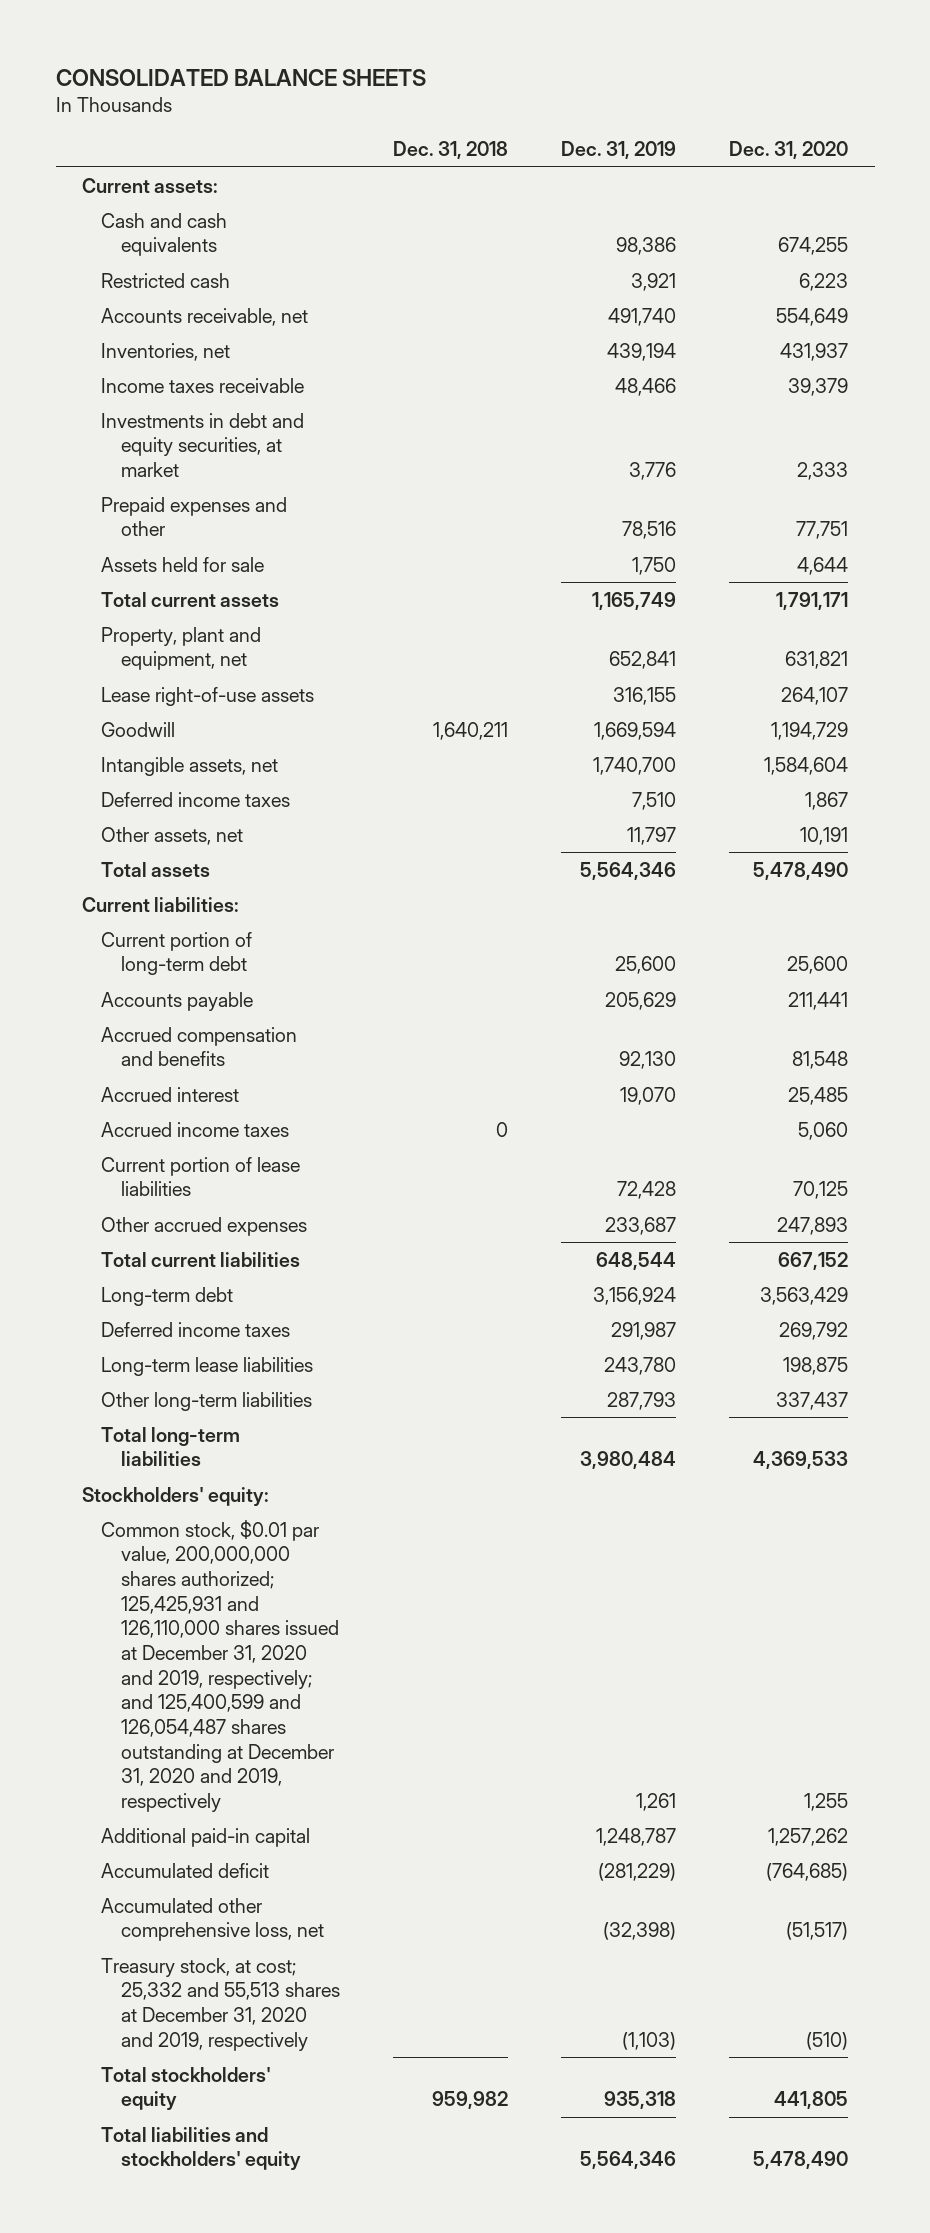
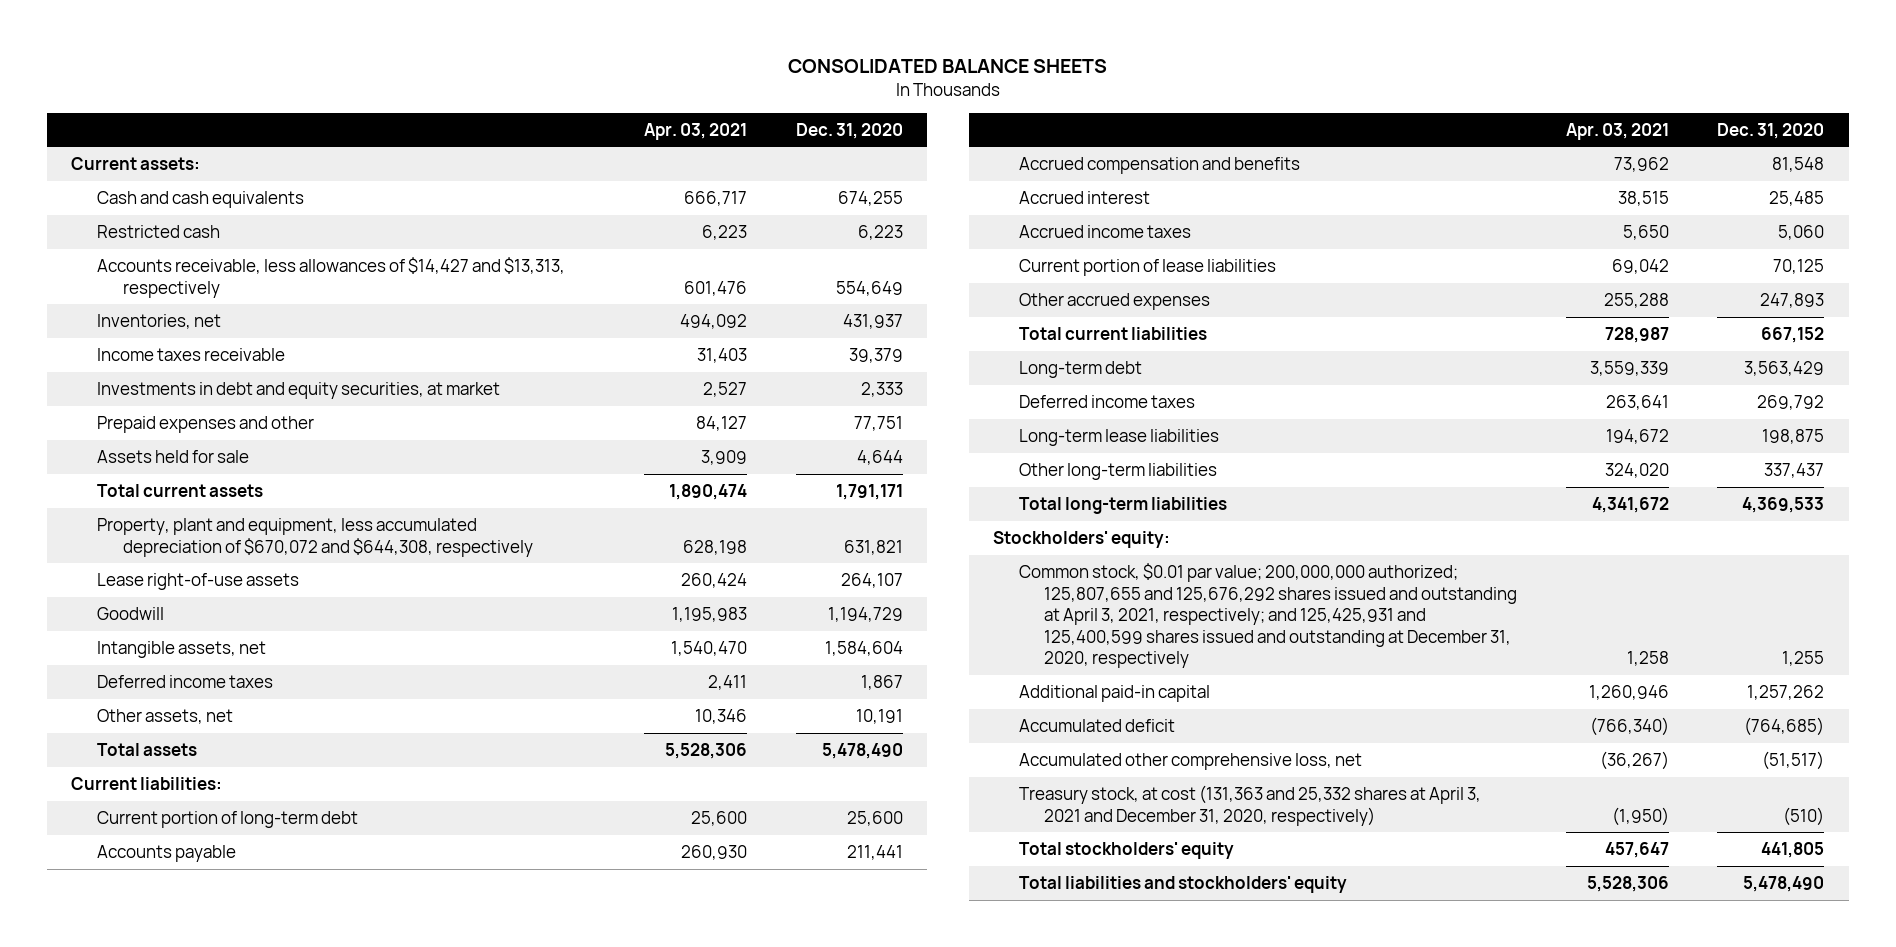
- | Dec. 31, 2018 | Dec. 31, 2019 | Dec. 31, 2020
+ | Apr. 03, 2021 | Dec. 31, 2020
- Accounts receivable, net | | 491,740 | 554,649
+ Accounts receivable, less allowances of $14,427 and $13,313, respectively | 601,476 | 554,649
- Property, plant and equipment, net | | 652,841 | 631,821
+ Property, plant and equipment, less accumulated depreciation of $670,072 and $644,308, respectively | 628,198 | 631,821
- Common stock, $0.01 par value, 200,000,000 shares authorized; 125,425,931 and 126,110,000 shares issued at December 31, 2020 and 2019, respectively; and 125,400,599 and 126,054,487 shares outstanding at December 31, 2020 and 2019, respectively | | 1,261 | 1,255
+ Common stock, $0.01 par value; 200,000,000 authorized; 125,807,655 and 125,676,292 shares issued and outstanding at April 3, 2021, respectively; and 125,425,931 and 125,400,599 shares issued and outstanding at December 31, 2020, respectively | 1,258 | 1,255
- Treasury stock, at cost; 25,332 and 55,513 shares at December 31, 2020 and 2019, respectively | | (1,103) | (510)
+ Treasury stock, at cost (131,363 and 25,332 shares at April 3, 2021 and December 31, 2020, respectively) | (1,950) | (510)

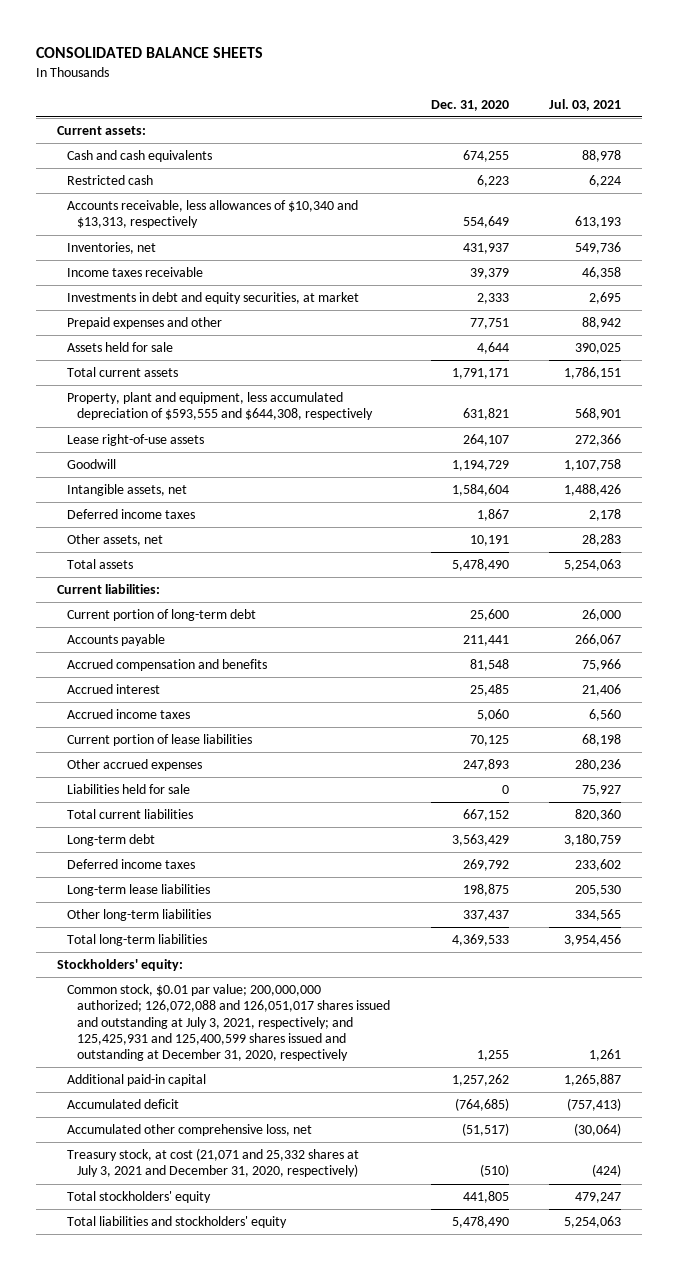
- | Apr. 03, 2021 | Dec. 31, 2020
+ | Dec. 31, 2020 | Jul. 03, 2021
- Accounts receivable, less allowances of $14,427 and $13,313, respectively | 601,476 | 554,649
+ Accounts receivable, less allowances of $10,340 and $13,313, respectively | 554,649 | 613,193
- Property, plant and equipment, less accumulated depreciation of $670,072 and $644,308, respectively | 628,198 | 631,821
+ Property, plant and equipment, less accumulated depreciation of $593,555 and $644,308, respectively | 631,821 | 568,901
+ Liabilities held for sale | 0 | 75,927
- Common stock, $0.01 par value; 200,000,000 authorized; 125,807,655 and 125,676,292 shares issued and outstanding at April 3, 2021, respectively; and 125,425,931 and 125,400,599 shares issued and outstanding at December 31, 2020, respectively | 1,258 | 1,255
+ Common stock, $0.01 par value; 200,000,000 authorized; 126,072,088 and 126,051,017 shares issued and outstanding at July 3, 2021, respectively; and 125,425,931 and 125,400,599 shares issued and outstanding at December 31, 2020, respectively | 1,255 | 1,261
- Treasury stock, at cost (131,363 and 25,332 shares at April 3, 2021 and December 31, 2020, respectively) | (1,950) | (510)
+ Treasury stock, at cost (21,071 and 25,332 shares at July 3, 2021 and December 31, 2020, respectively) | (510) | (424)

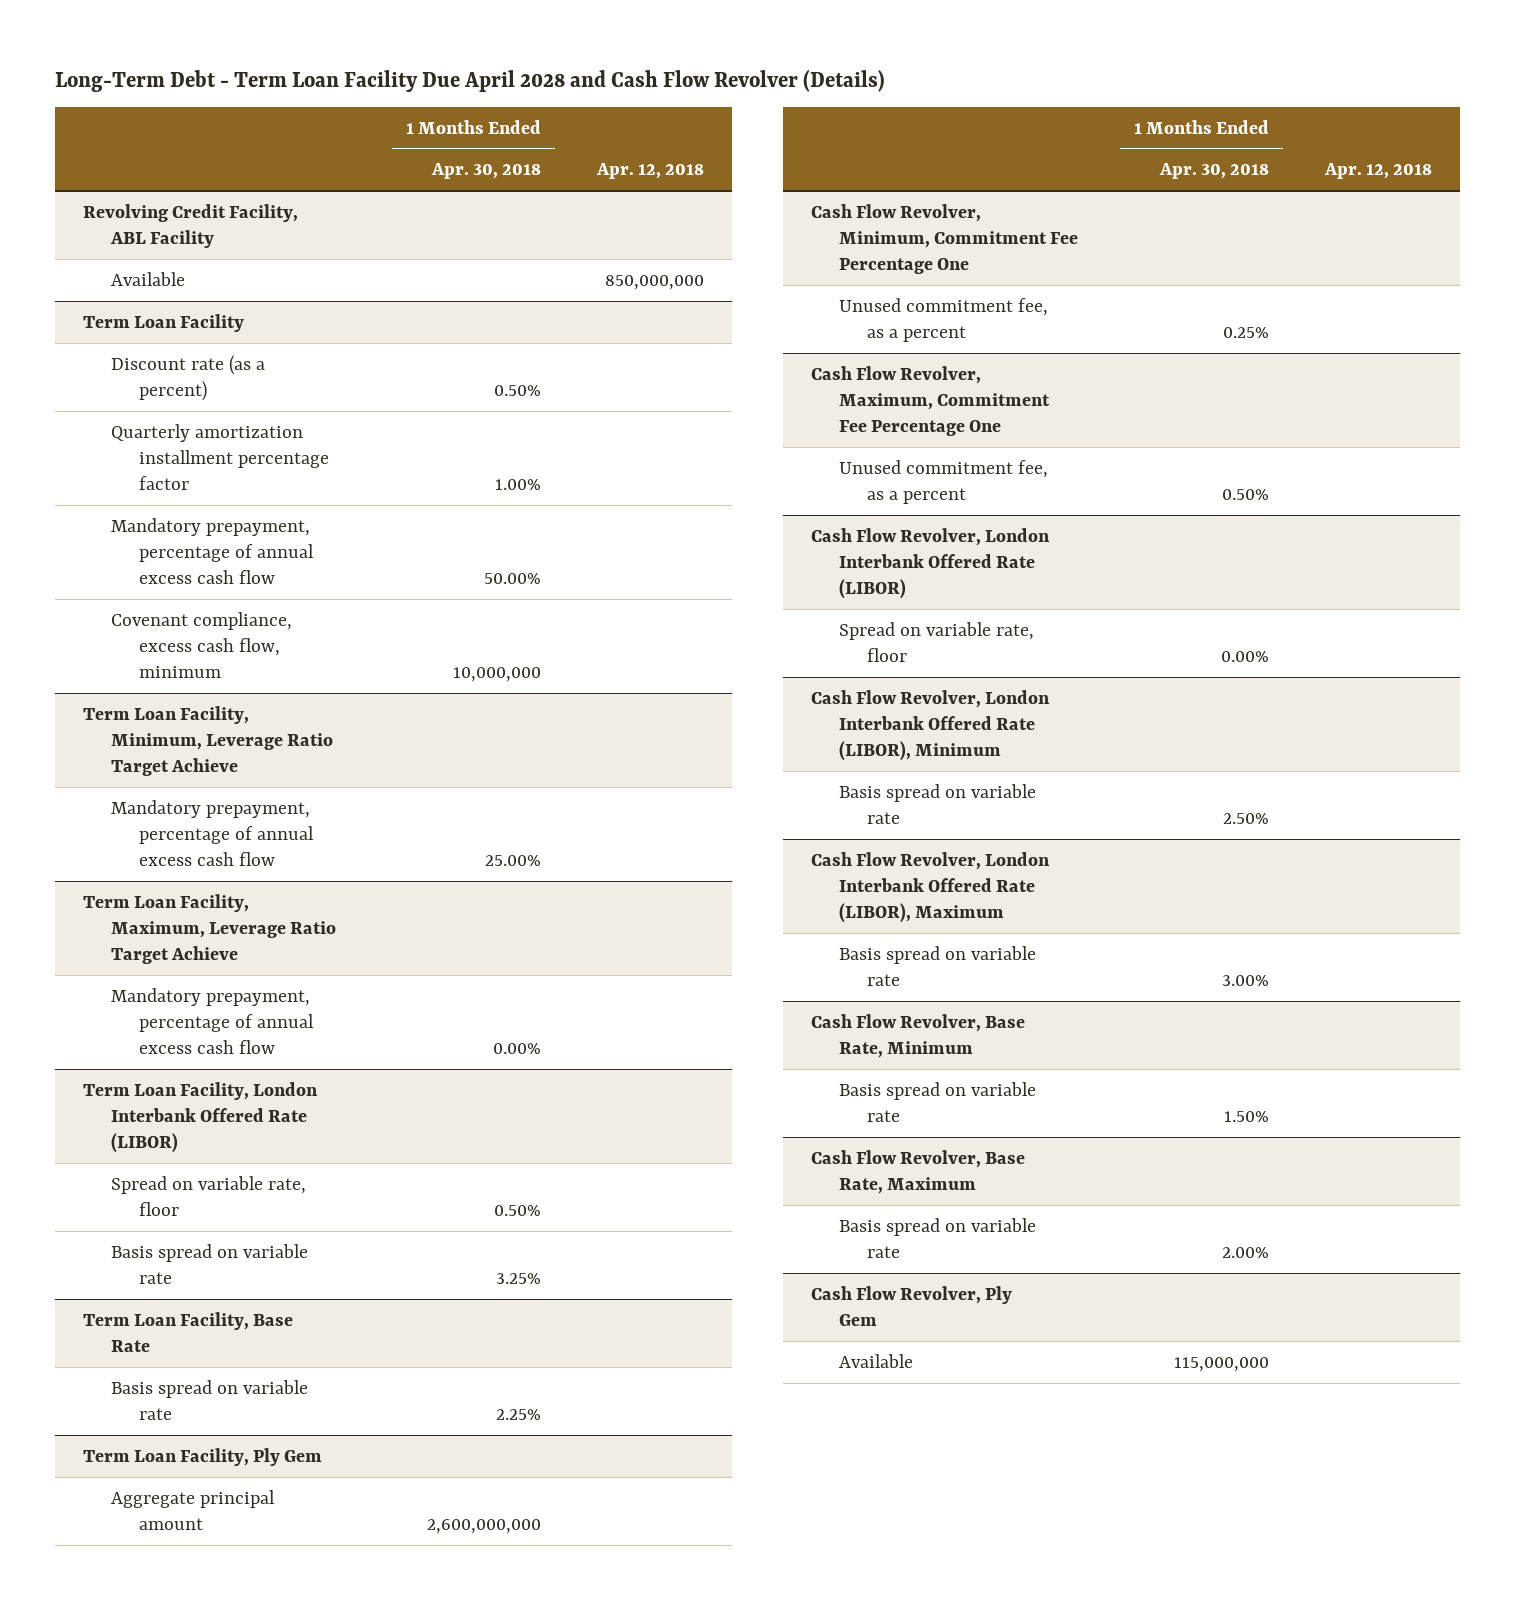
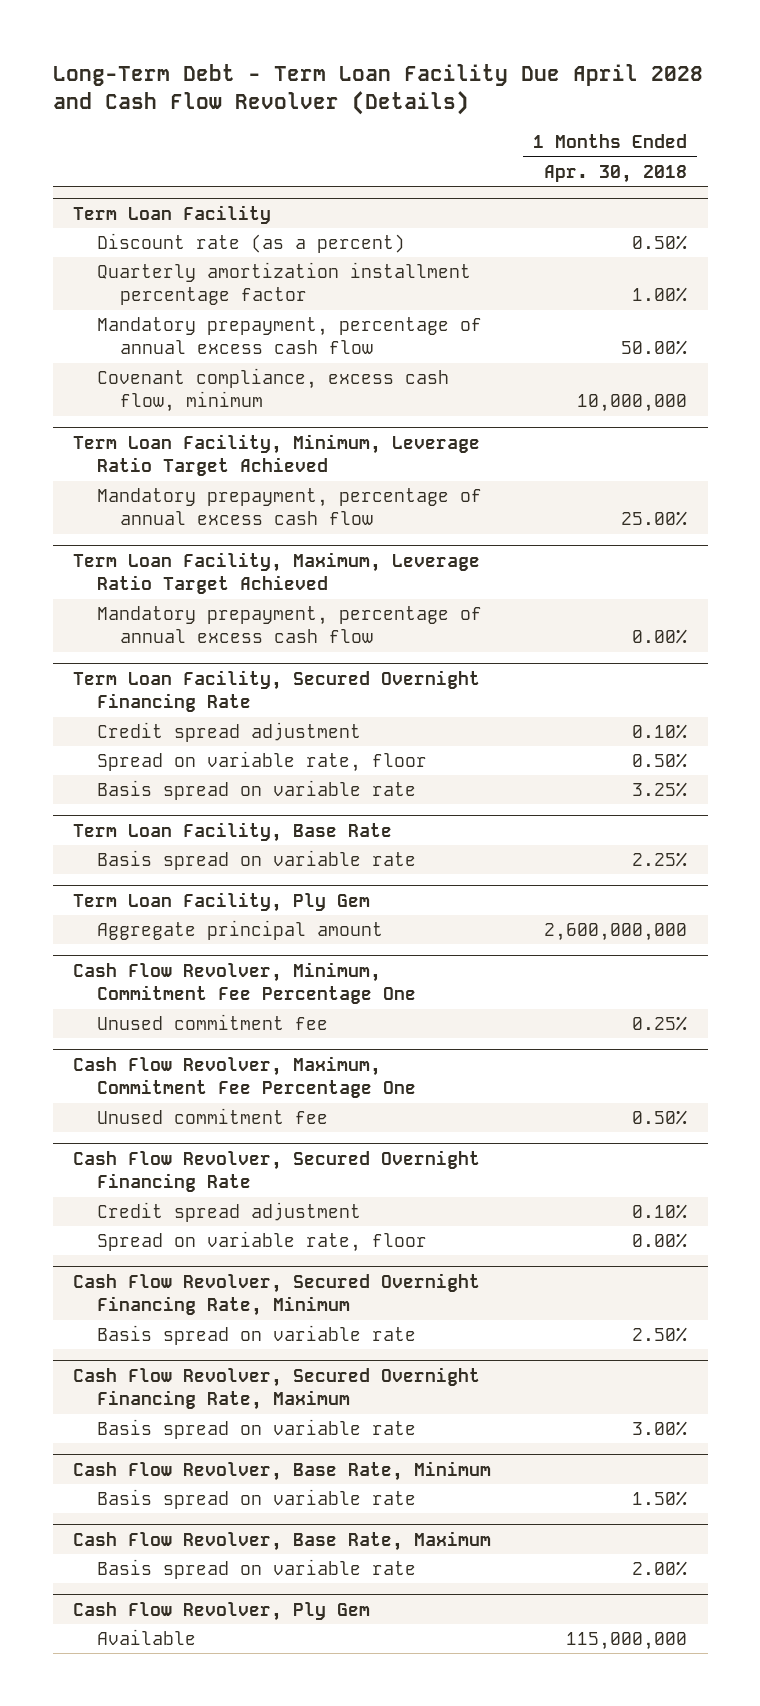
- | 1 Months Ended Apr. 30, 2018 | Apr. 12, 2018
+ | 1 Months Ended Apr. 30, 2018
- Revolving Credit Facility, ABL Facility
- Available | | 850,000,000
- Term Loan Facility, Minimum, Leverage Ratio Target Achieve
+ Term Loan Facility, Minimum, Leverage Ratio Target Achieved
- Term Loan Facility, Maximum, Leverage Ratio Target Achieve
+ Term Loan Facility, Maximum, Leverage Ratio Target Achieved
- Term Loan Facility, London Interbank Offered Rate (LIBOR)
+ Term Loan Facility, Secured Overnight Financing Rate
+ Credit spread adjustment | 0.10%
@ Cash Flow Revolver, Minimum, Commitment Fee Percentage One
- Unused commitment fee, as a percent | 0.25% |
+ Unused commitment fee | 0.25%
@ Cash Flow Revolver, Maximum, Commitment Fee Percentage One
- Unused commitment fee, as a percent | 0.50% |
- Cash Flow Revolver, London Interbank Offered Rate (LIBOR)
@ Cash Flow Revolver, Maximum, Commitment Fee Percentage One
+ Unused commitment fee | 0.50%
+ Cash Flow Revolver, Secured Overnight Financing Rate
+ Credit spread adjustment | 0.10%
- Cash Flow Revolver, London Interbank Offered Rate (LIBOR), Minimum
+ Cash Flow Revolver, Secured Overnight Financing Rate, Minimum
- Cash Flow Revolver, London Interbank Offered Rate (LIBOR), Maximum
+ Cash Flow Revolver, Secured Overnight Financing Rate, Maximum

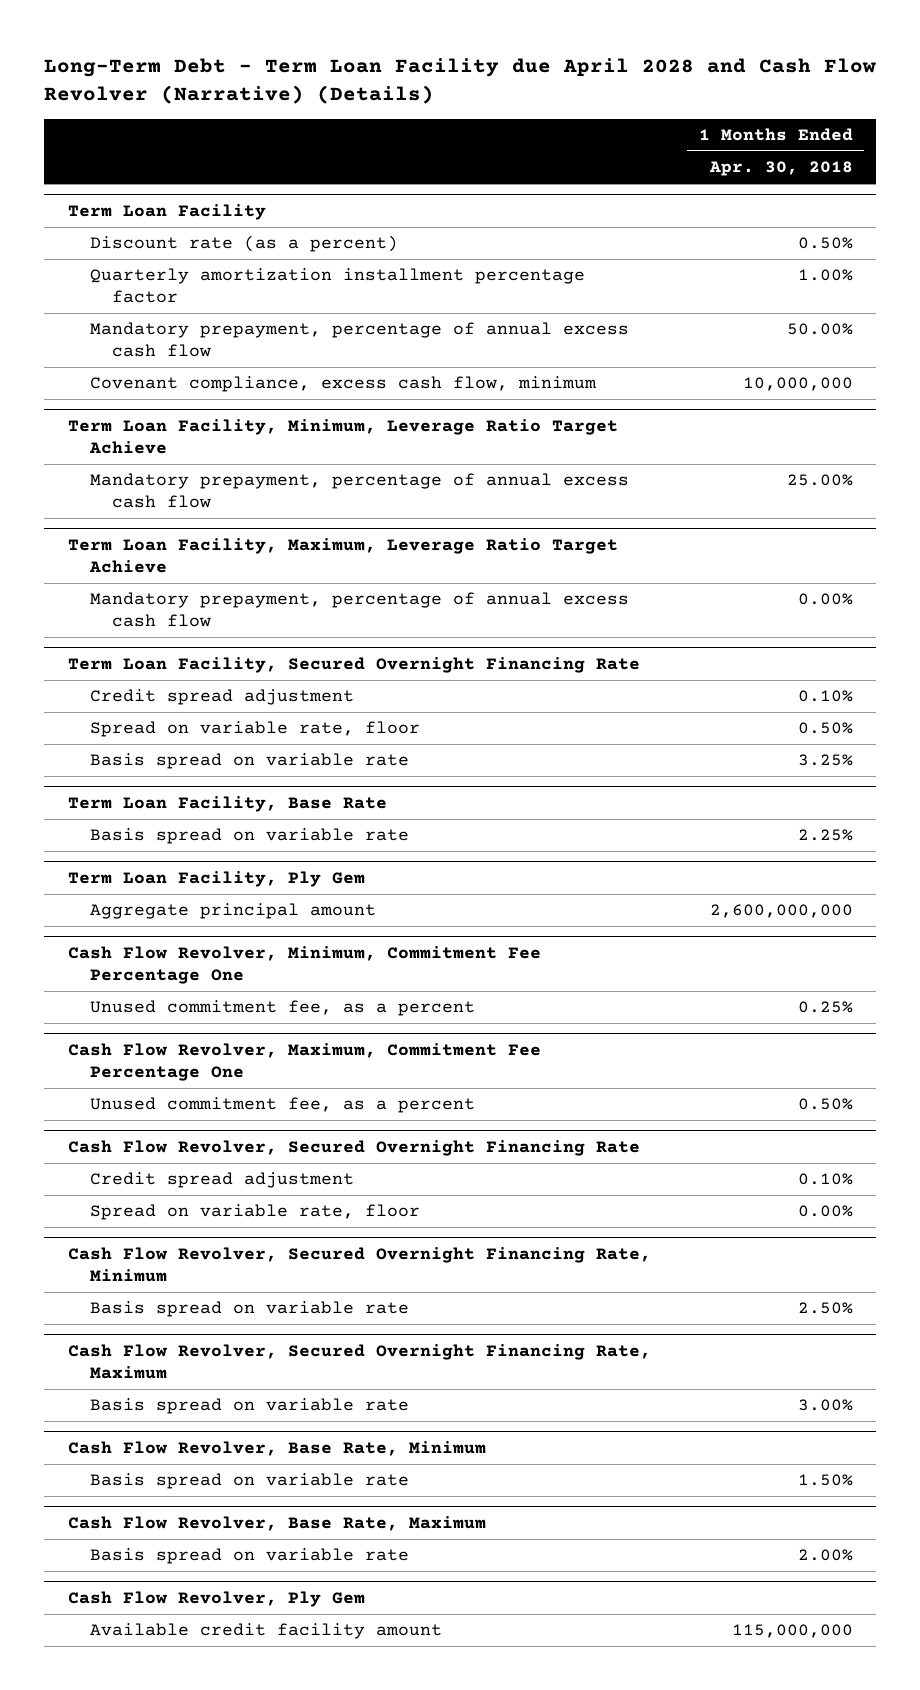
- Long-Term Debt - Term Loan Facility Due April 2028 and Cash Flow Revolver (Details)
+ Long-Term Debt - Term Loan Facility due April 2028 and Cash Flow Revolver (Narrative) (Details)
- Term Loan Facility, Minimum, Leverage Ratio Target Achieved
+ Term Loan Facility, Minimum, Leverage Ratio Target Achieve
- Term Loan Facility, Maximum, Leverage Ratio Target Achieved
+ Term Loan Facility, Maximum, Leverage Ratio Target Achieve
@ Cash Flow Revolver, Minimum, Commitment Fee Percentage One
- Unused commitment fee | 0.25%
+ Unused commitment fee, as a percent | 0.25%
@ Cash Flow Revolver, Maximum, Commitment Fee Percentage One
- Unused commitment fee | 0.50%
+ Unused commitment fee, as a percent | 0.50%
@ Cash Flow Revolver, Ply Gem
- Available | 115,000,000
+ Available credit facility amount | 115,000,000

